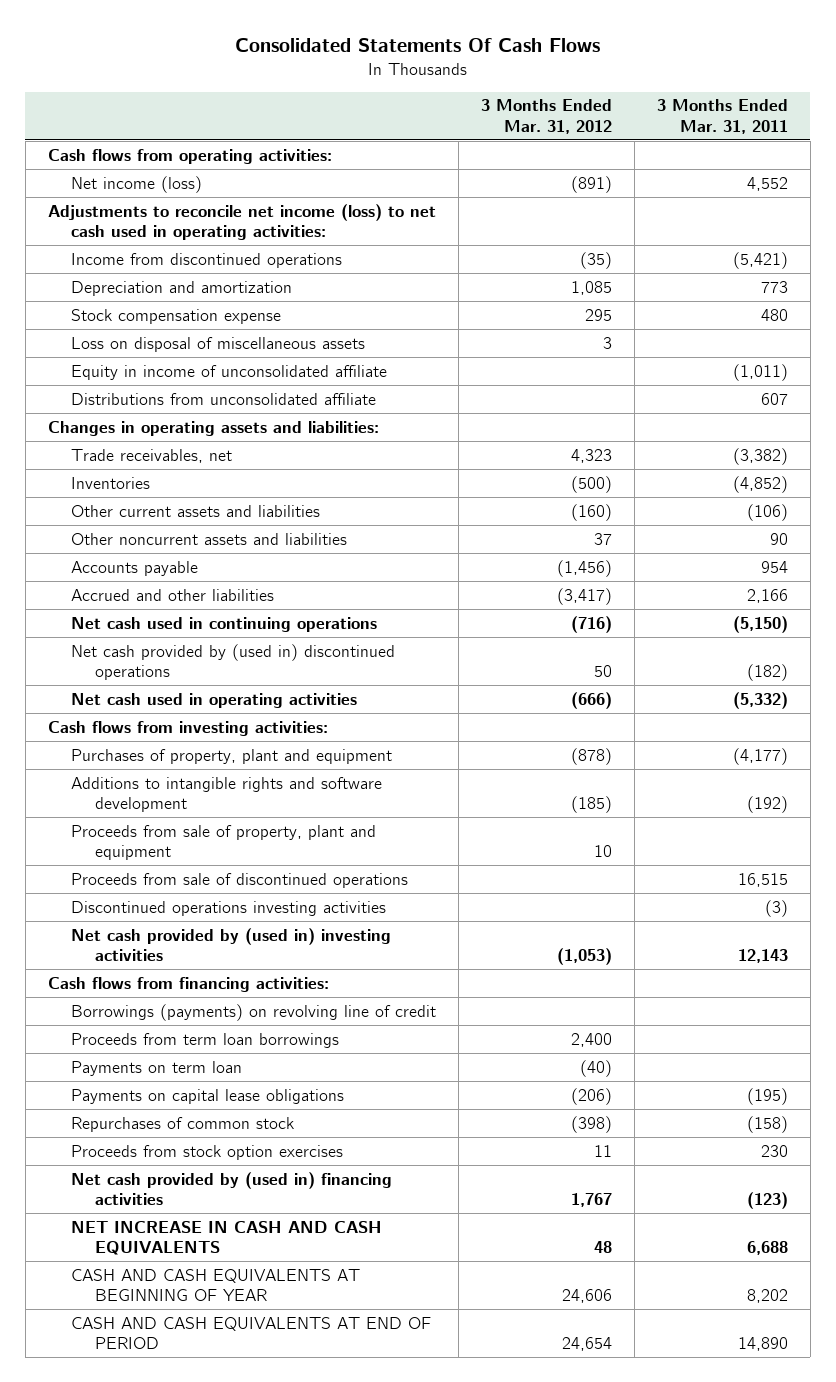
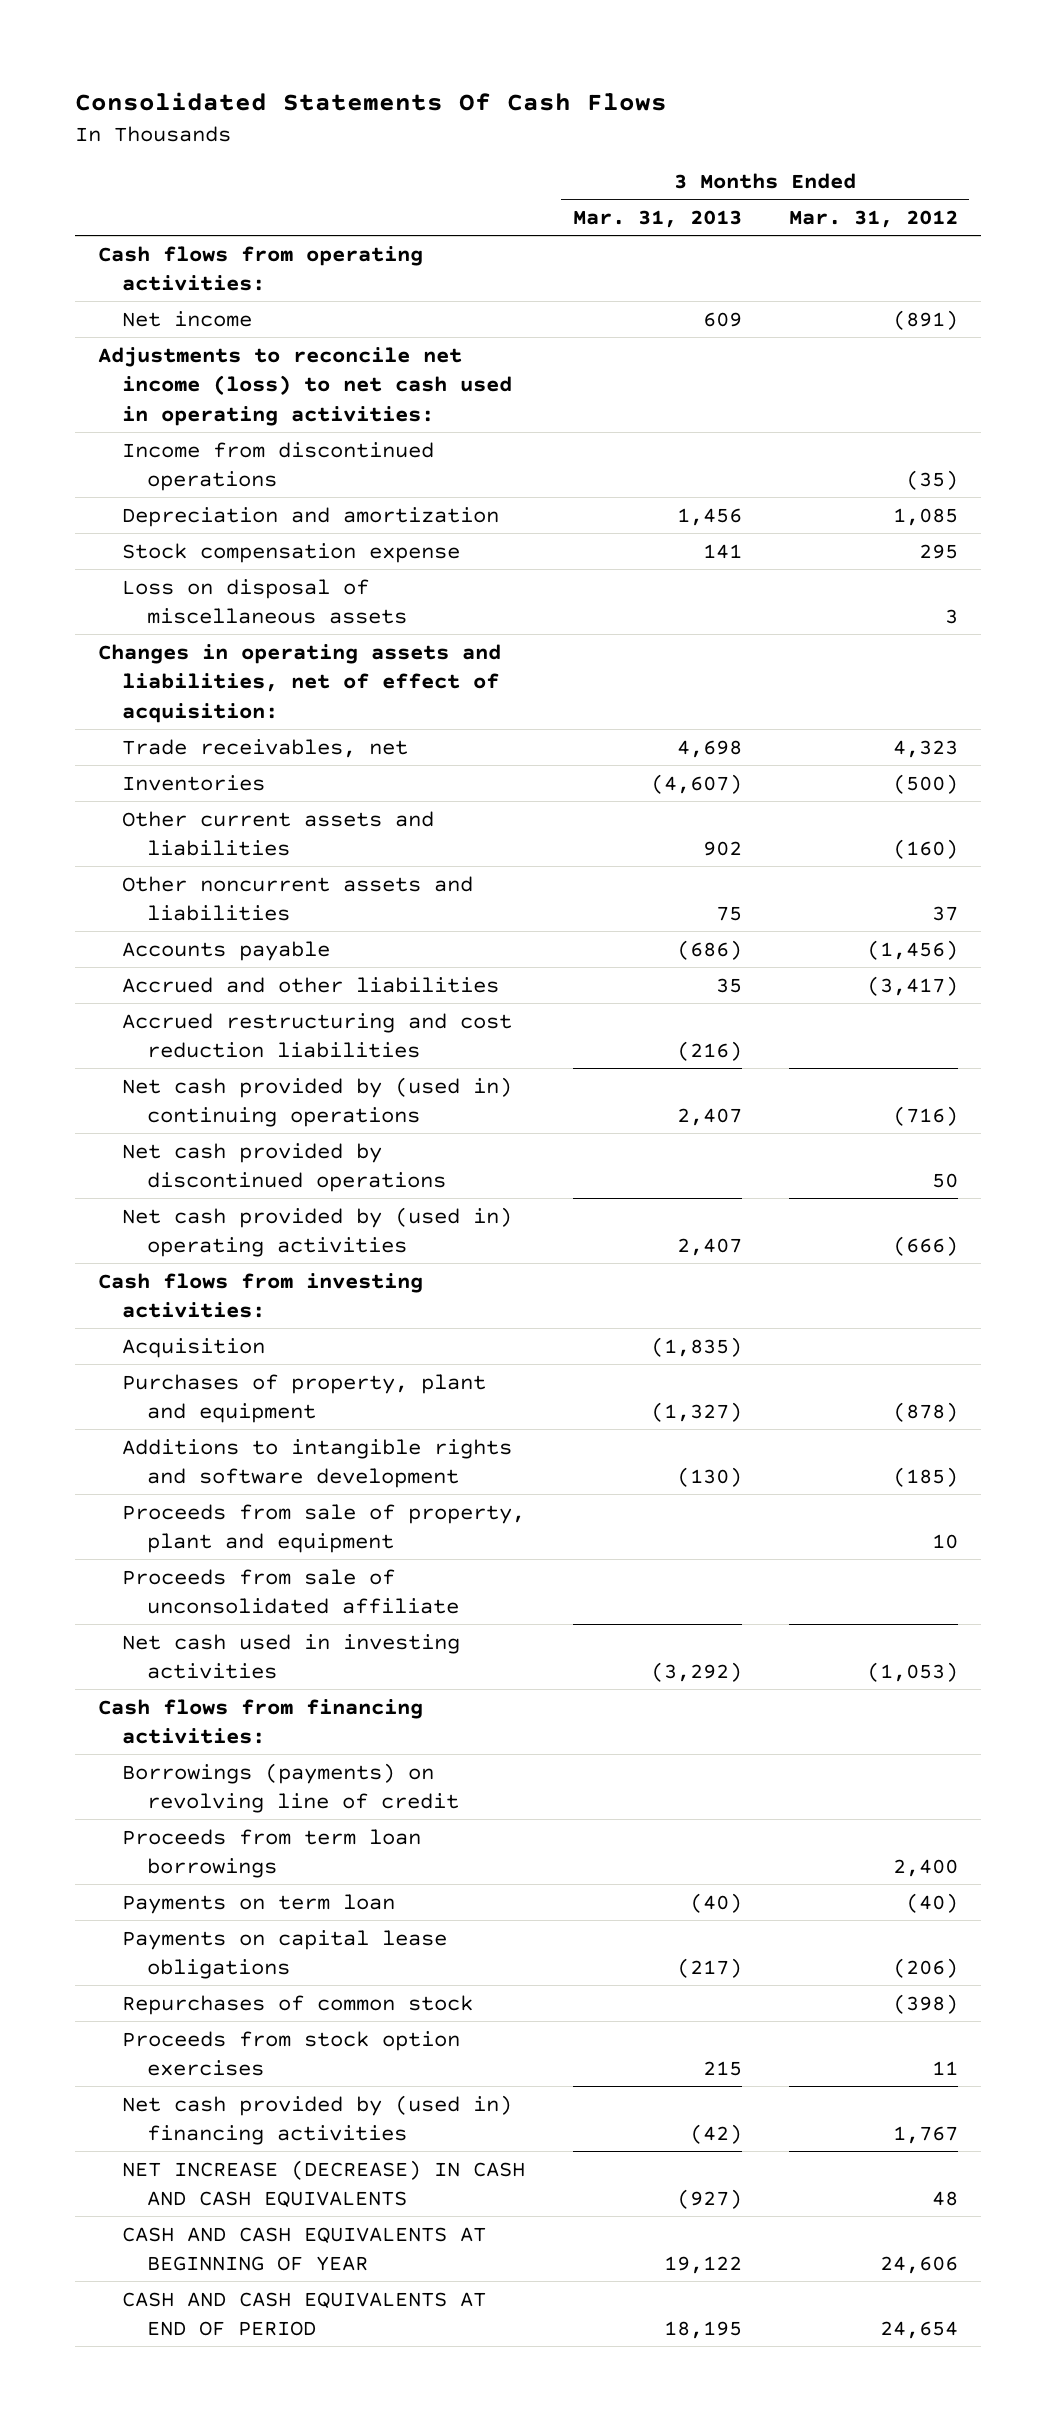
- | 3 Months Ended Mar. 31, 2012 | 3 Months Ended Mar. 31, 2011
+ | 3 Months Ended Mar. 31, 2013 | 3 Months Ended Mar. 31, 2012
- Net income (loss) | (891) | 4,552
+ Net income | 609 | (891)
- Equity in income of unconsolidated affiliate | | (1,011)
- Distributions from unconsolidated affiliate | | 607
- Changes in operating assets and liabilities:
+ Changes in operating assets and liabilities, net of effect of acquisition:
- Net cash used in continuing operations | (716) | (5,150)
- Net cash provided by (used in) discontinued operations | 50 | (182)
- Net cash used in operating activities | (666) | (5,332)
+ Accrued restructuring and cost reduction liabilities | (216) |
+ Net cash provided by (used in) continuing operations | 2,407 | (716)
+ Net cash provided by discontinued operations | | 50
+ Net cash provided by (used in) operating activities | 2,407 | (666)
+ Acquisition | (1,835) |
- Proceeds from sale of discontinued operations | | 16,515
- Discontinued operations investing activities | | (3)
- Net cash provided by (used in) investing activities | (1,053) | 12,143
+ Proceeds from sale of unconsolidated affiliate
+ Net cash used in investing activities | (3,292) | (1,053)
- NET INCREASE IN CASH AND CASH EQUIVALENTS | 48 | 6,688
+ NET INCREASE (DECREASE) IN CASH AND CASH EQUIVALENTS | (927) | 48

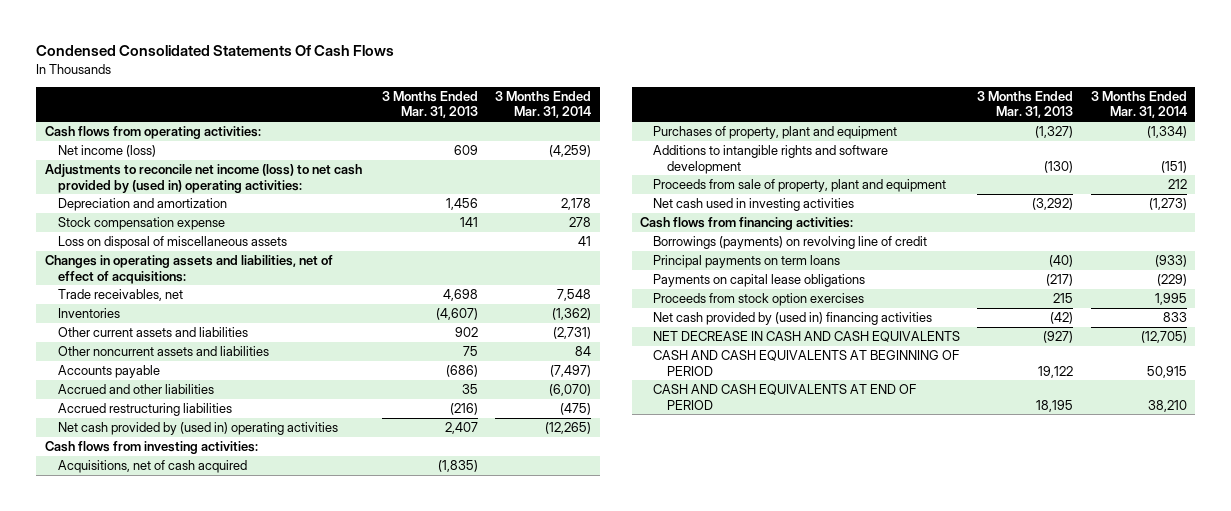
- Consolidated Statements Of Cash Flows
+ Condensed Consolidated Statements Of Cash Flows
- | 3 Months Ended Mar. 31, 2013 | 3 Months Ended Mar. 31, 2012
+ | 3 Months Ended Mar. 31, 2013 | 3 Months Ended Mar. 31, 2014
- Net income | 609 | (891)
- Adjustments to reconcile net income (loss) to net cash used in operating activities:
- Income from discontinued operations | | (35)
+ Net income (loss) | 609 | (4,259)
+ Adjustments to reconcile net income (loss) to net cash provided by (used in) operating activities:
- Changes in operating assets and liabilities, net of effect of acquisition:
+ Changes in operating assets and liabilities, net of effect of acquisitions:
- Accrued restructuring and cost reduction liabilities | (216) |
- Net cash provided by (used in) continuing operations | 2,407 | (716)
- Net cash provided by discontinued operations | | 50
+ Accrued restructuring liabilities | (216) | (475)
- Acquisition | (1,835) |
+ Acquisitions, net of cash acquired | (1,835) |
- Proceeds from sale of unconsolidated affiliate
- Proceeds from term loan borrowings | | 2,400
- Payments on term loan | (40) | (40)
+ Principal payments on term loans | (40) | (933)
- Repurchases of common stock | | (398)
- NET INCREASE (DECREASE) IN CASH AND CASH EQUIVALENTS | (927) | 48
- CASH AND CASH EQUIVALENTS AT BEGINNING OF YEAR | 19,122 | 24,606
+ NET DECREASE IN CASH AND CASH EQUIVALENTS | (927) | (12,705)
+ CASH AND CASH EQUIVALENTS AT BEGINNING OF PERIOD | 19,122 | 50,915

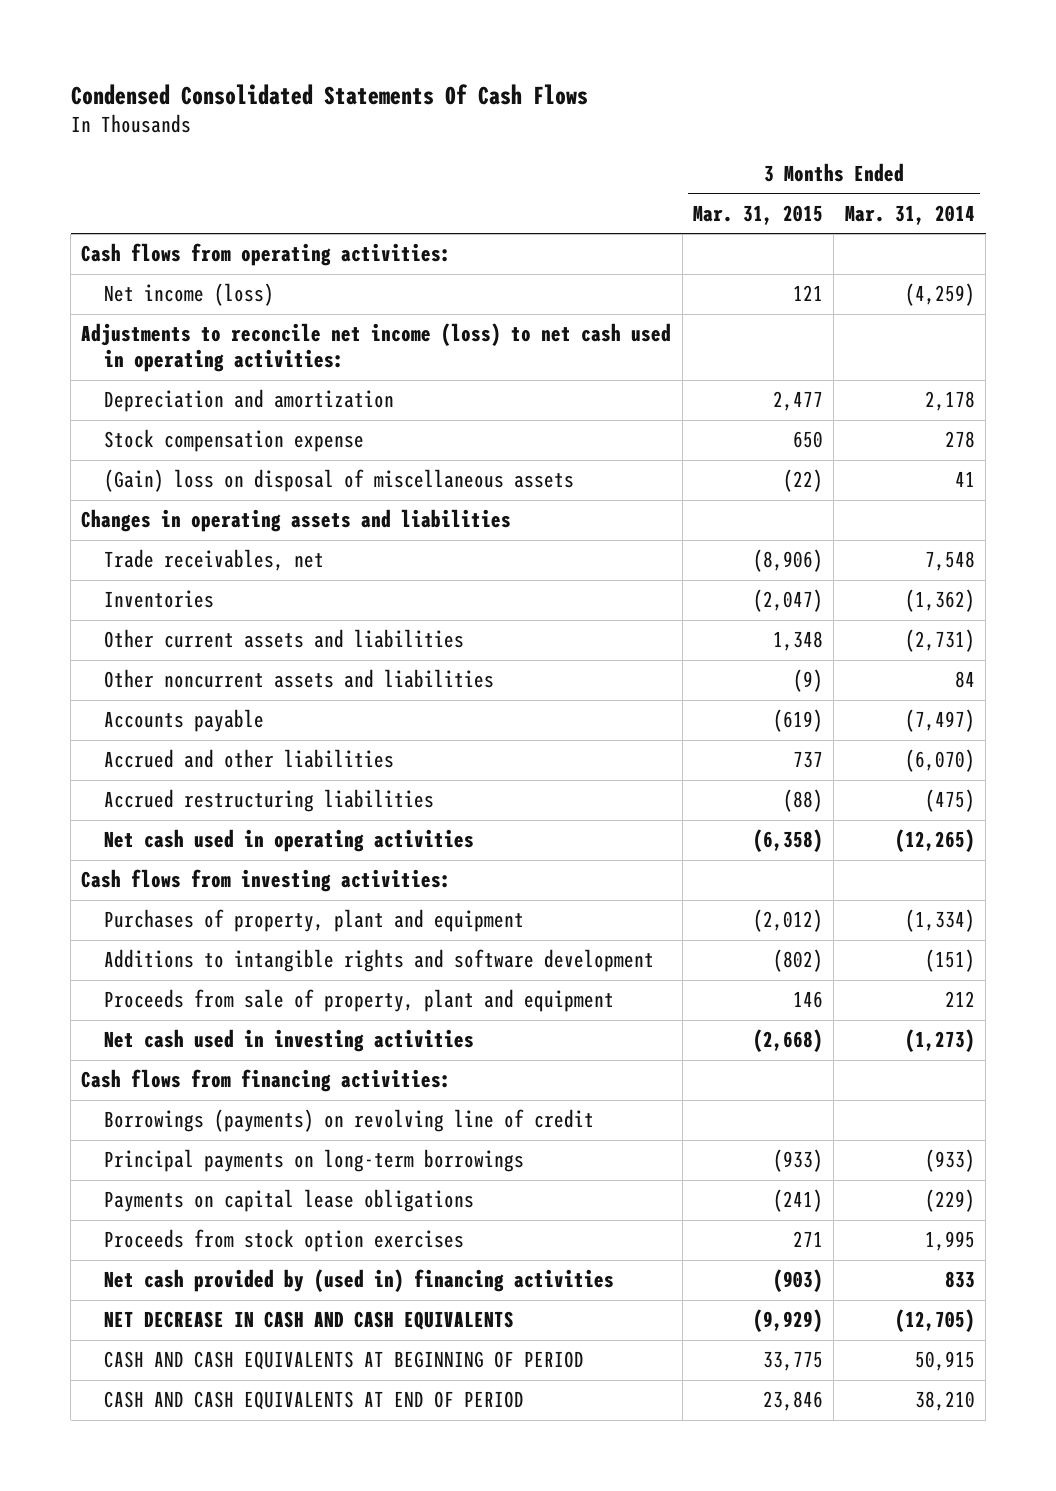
- | 3 Months Ended Mar. 31, 2013 | 3 Months Ended Mar. 31, 2014
+ | 3 Months Ended Mar. 31, 2015 | 3 Months Ended Mar. 31, 2014
- Adjustments to reconcile net income (loss) to net cash provided by (used in) operating activities:
+ Adjustments to reconcile net income (loss) to net cash used in operating activities:
- Loss on disposal of miscellaneous assets | | 41
- Changes in operating assets and liabilities, net of effect of acquisitions:
+ (Gain) loss on disposal of miscellaneous assets | (22) | 41
+ Changes in operating assets and liabilities
- Net cash provided by (used in) operating activities | 2,407 | (12,265)
+ Net cash used in operating activities | (6,358) | (12,265)
- Acquisitions, net of cash acquired | (1,835) |
- Principal payments on term loans | (40) | (933)
+ Principal payments on long-term borrowings | (933) | (933)

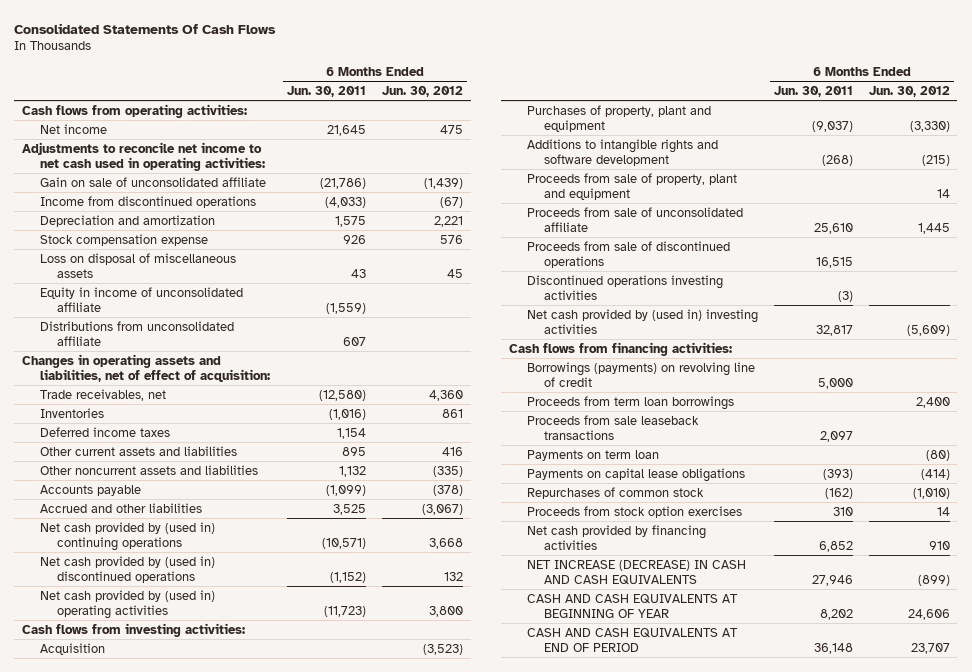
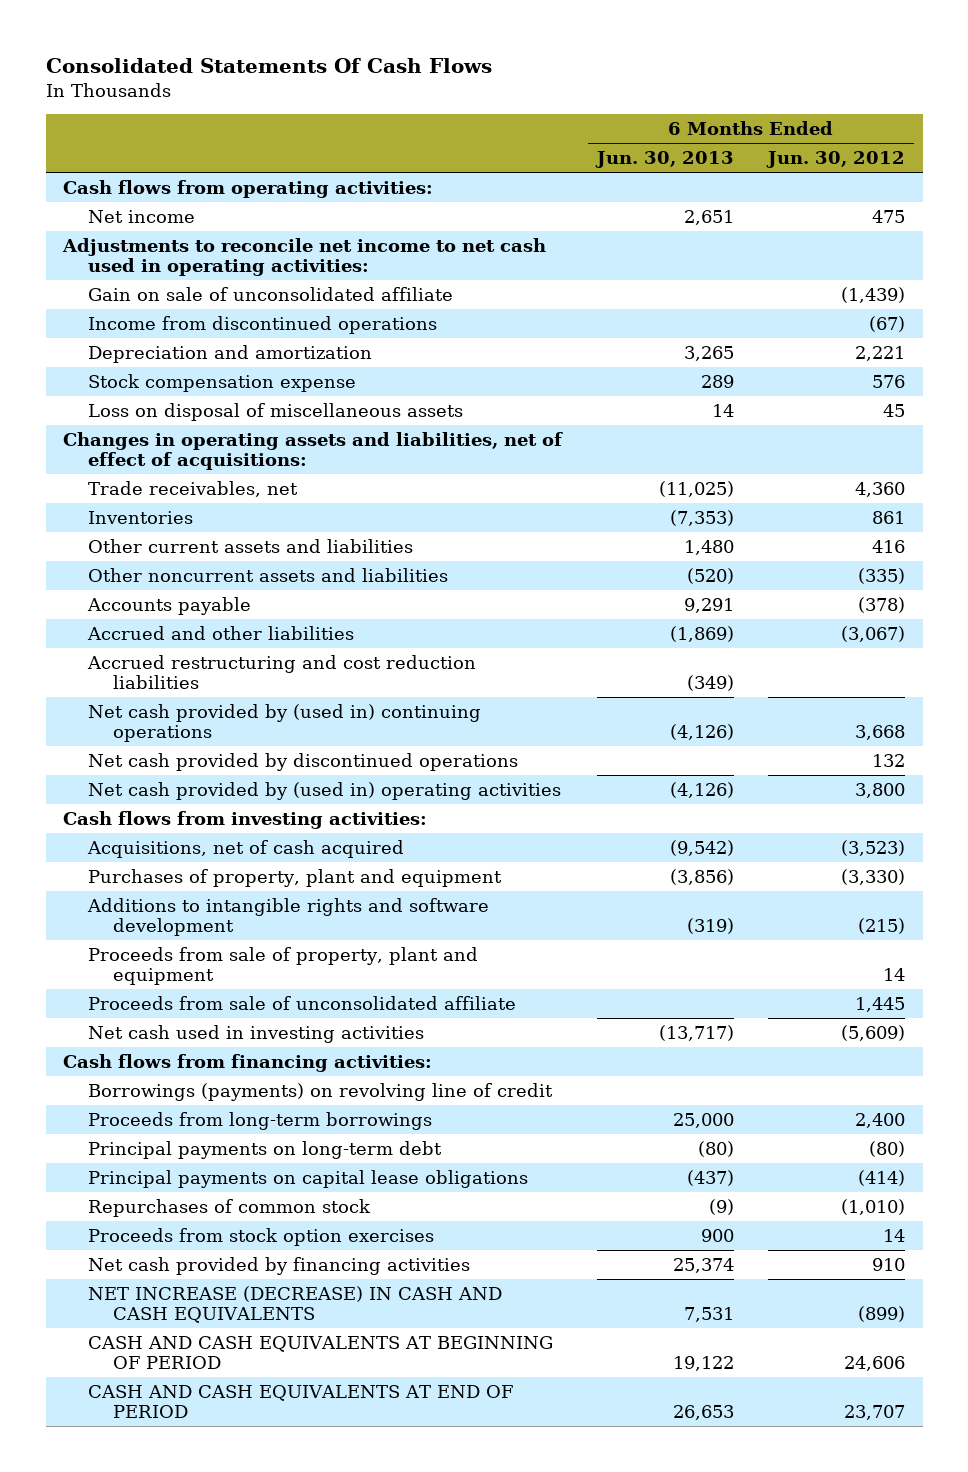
- | 6 Months Ended Jun. 30, 2011 | 6 Months Ended Jun. 30, 2012
+ | 6 Months Ended Jun. 30, 2013 | 6 Months Ended Jun. 30, 2012
- Equity in income of unconsolidated affiliate | (1,559) |
- Distributions from unconsolidated affiliate | 607 |
- Changes in operating assets and liabilities, net of effect of acquisition:
+ Changes in operating assets and liabilities, net of effect of acquisitions:
- Deferred income taxes | 1,154 |
+ Accrued restructuring and cost reduction liabilities | (349) |
- Net cash provided by (used in) discontinued operations | (1,152) | 132
+ Net cash provided by discontinued operations | | 132
- Acquisition | | (3,523)
+ Acquisitions, net of cash acquired | (9,542) | (3,523)
- Proceeds from sale of discontinued operations | 16,515 |
- Discontinued operations investing activities | (3) |
- Net cash provided by (used in) investing activities | 32,817 | (5,609)
+ Net cash used in investing activities | (13,717) | (5,609)
- Proceeds from term loan borrowings | | 2,400
- Proceeds from sale leaseback transactions | 2,097 |
- Payments on term loan | | (80)
- Payments on capital lease obligations | (393) | (414)
+ Proceeds from long-term borrowings | 25,000 | 2,400
+ Principal payments on long-term debt | (80) | (80)
+ Principal payments on capital lease obligations | (437) | (414)
- CASH AND CASH EQUIVALENTS AT BEGINNING OF YEAR | 8,202 | 24,606
+ CASH AND CASH EQUIVALENTS AT BEGINNING OF PERIOD | 19,122 | 24,606

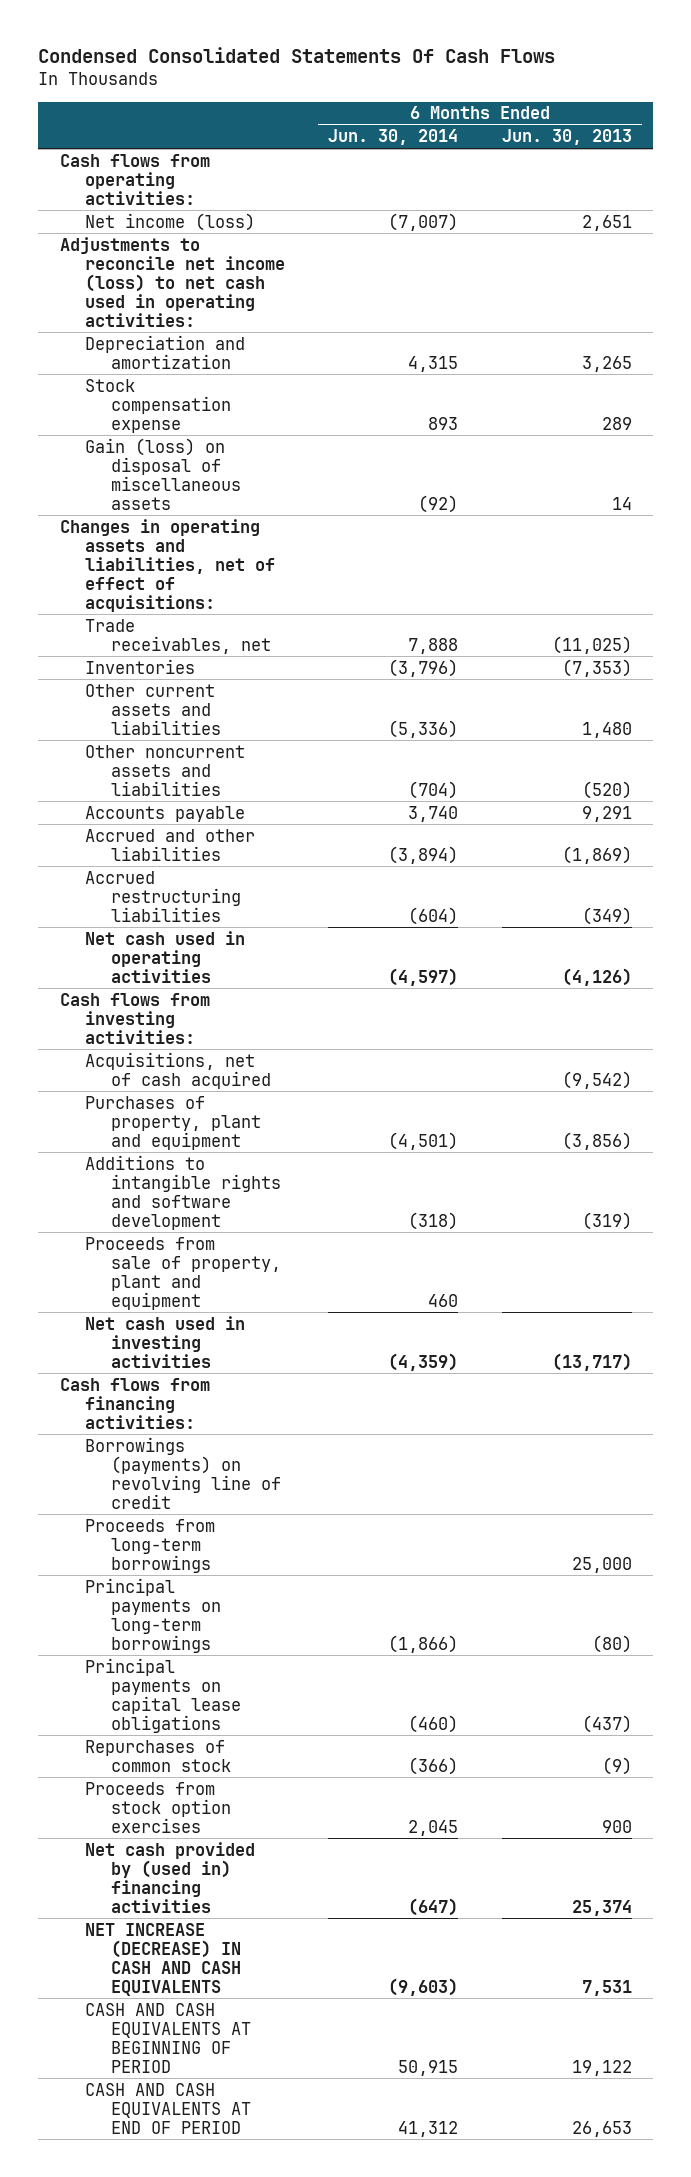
- Consolidated Statements Of Cash Flows
+ Condensed Consolidated Statements Of Cash Flows
- | 6 Months Ended Jun. 30, 2013 | 6 Months Ended Jun. 30, 2012
+ | 6 Months Ended Jun. 30, 2014 | 6 Months Ended Jun. 30, 2013
- Net income | 2,651 | 475
- Adjustments to reconcile net income to net cash used in operating activities:
- Gain on sale of unconsolidated affiliate | | (1,439)
- Income from discontinued operations | | (67)
+ Net income (loss) | (7,007) | 2,651
+ Adjustments to reconcile net income (loss) to net cash used in operating activities:
- Loss on disposal of miscellaneous assets | 14 | 45
+ Gain (loss) on disposal of miscellaneous assets | (92) | 14
- Accrued restructuring and cost reduction liabilities | (349) |
- Net cash provided by (used in) continuing operations | (4,126) | 3,668
- Net cash provided by discontinued operations | | 132
- Net cash provided by (used in) operating activities | (4,126) | 3,800
+ Accrued restructuring liabilities | (604) | (349)
+ Net cash used in operating activities | (4,597) | (4,126)
- Proceeds from sale of unconsolidated affiliate | | 1,445
- Principal payments on long-term debt | (80) | (80)
+ Principal payments on long-term borrowings | (1,866) | (80)
- Net cash provided by financing activities | 25,374 | 910
+ Net cash provided by (used in) financing activities | (647) | 25,374

